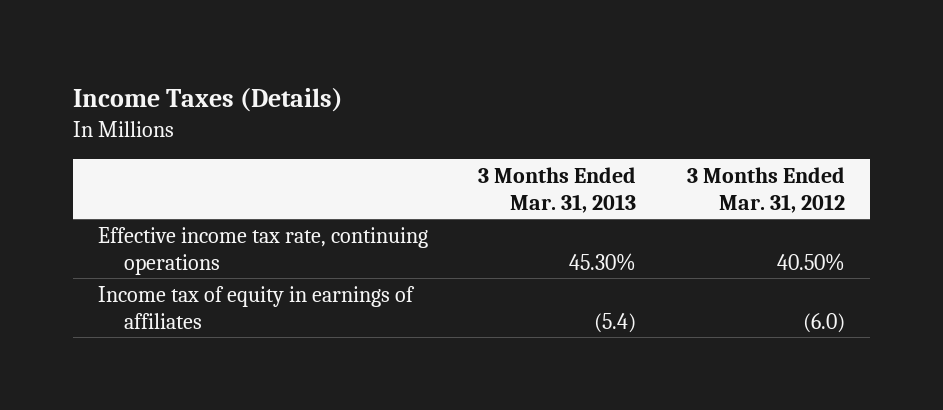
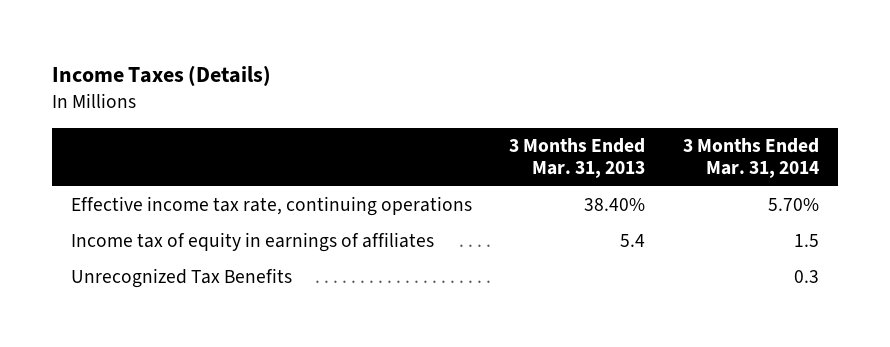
- | 3 Months Ended Mar. 31, 2013 | 3 Months Ended Mar. 31, 2012
+ | 3 Months Ended Mar. 31, 2013 | 3 Months Ended Mar. 31, 2014
- Effective income tax rate, continuing operations | 45.30% | 40.50%
- Income tax of equity in earnings of affiliates | (5.4) | (6.0)
+ Effective income tax rate, continuing operations | 38.40% | 5.70%
+ Income tax of equity in earnings of affiliates | 5.4 | 1.5
+ Unrecognized Tax Benefits | | 0.3

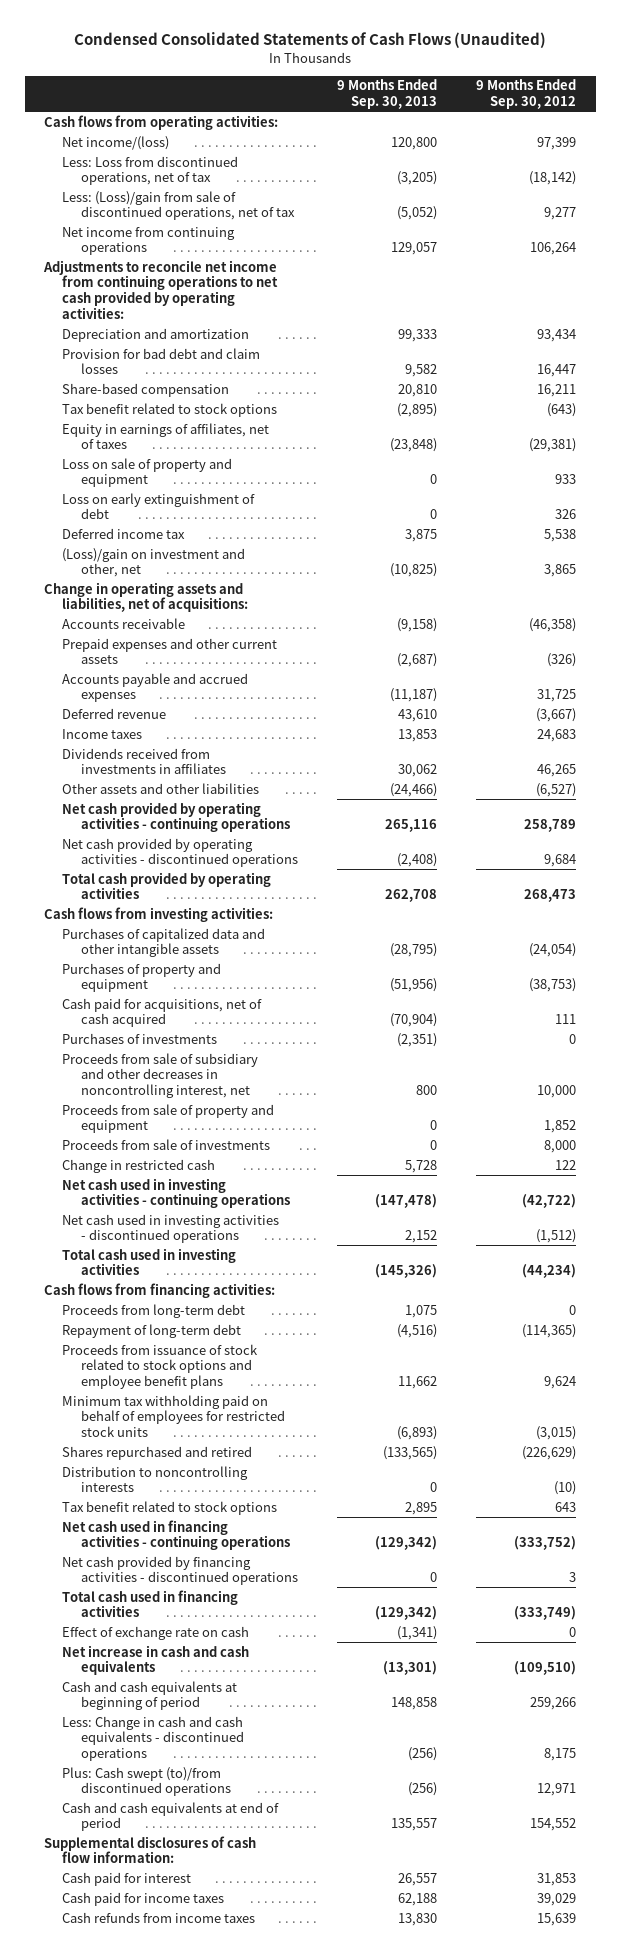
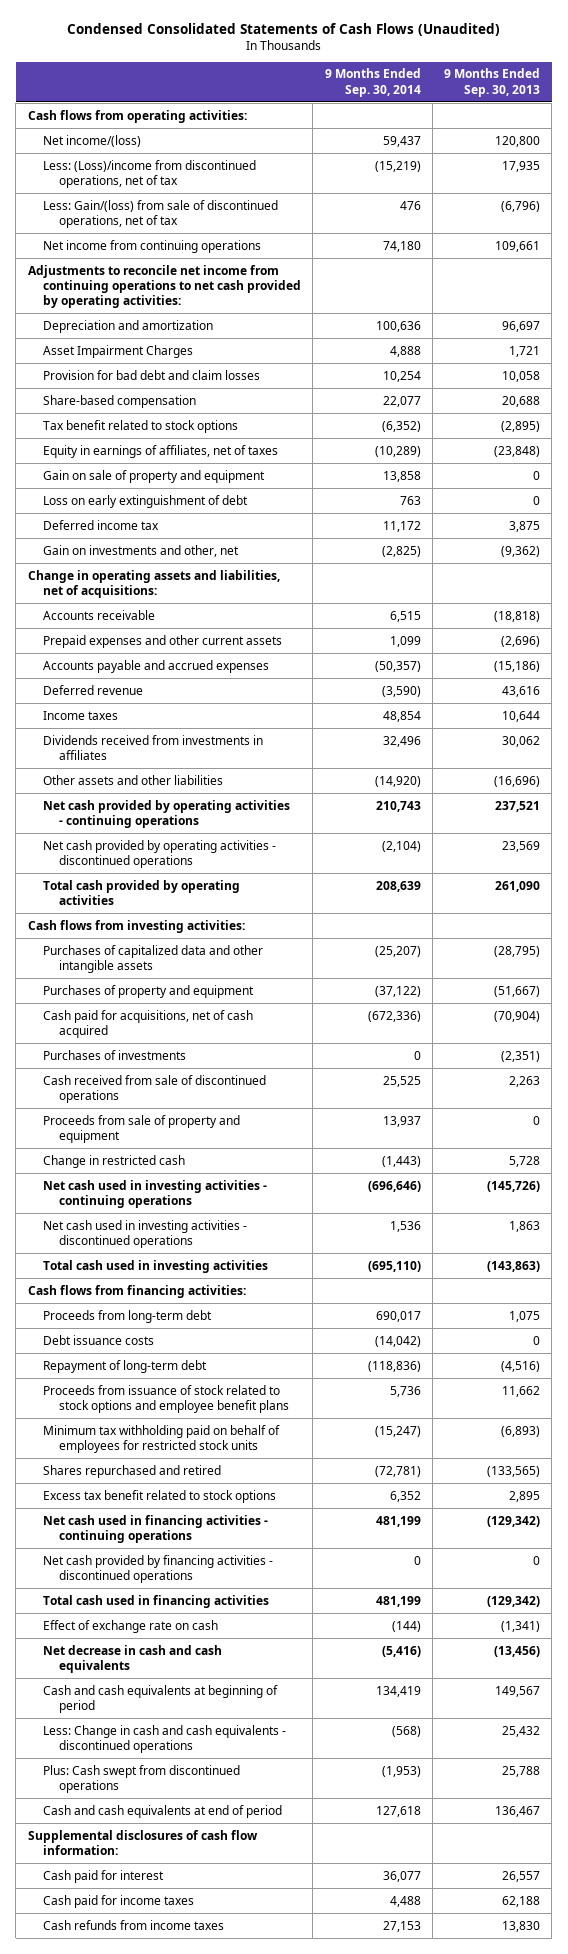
- | 9 Months Ended Sep. 30, 2013 | 9 Months Ended Sep. 30, 2012
+ | 9 Months Ended Sep. 30, 2014 | 9 Months Ended Sep. 30, 2013
- Less: Loss from discontinued operations, net of tax | (3,205) | (18,142)
- Less: (Loss)/gain from sale of discontinued operations, net of tax | (5,052) | 9,277
- Net income from continuing operations | 129,057 | 106,264
+ Less: (Loss)/income from discontinued operations, net of tax | (15,219) | 17,935
+ Less: Gain/(loss) from sale of discontinued operations, net of tax | 476 | (6,796)
+ Net income from continuing operations | 74,180 | 109,661
- Depreciation and amortization | 99,333 | 93,434
- Provision for bad debt and claim losses | 9,582 | 16,447
- Share-based compensation | 20,810 | 16,211
+ Depreciation and amortization | 100,636 | 96,697
+ Asset Impairment Charges | 4,888 | 1,721
+ Provision for bad debt and claim losses | 10,254 | 10,058
+ Share-based compensation | 22,077 | 20,688
- Loss on sale of property and equipment | 0 | 933
+ Gain on sale of property and equipment | 13,858 | 0
- (Loss)/gain on investment and other, net | (10,825) | 3,865
+ Gain on investments and other, net | (2,825) | (9,362)
- Accounts receivable | (9,158) | (46,358)
- Prepaid expenses and other current assets | (2,687) | (326)
- Accounts payable and accrued expenses | (11,187) | 31,725
- Deferred revenue | 43,610 | (3,667)
- Income taxes | 13,853 | 24,683
+ Accounts receivable | 6,515 | (18,818)
+ Prepaid expenses and other current assets | 1,099 | (2,696)
+ Accounts payable and accrued expenses | (50,357) | (15,186)
+ Deferred revenue | (3,590) | 43,616
+ Income taxes | 48,854 | 10,644
- Other assets and other liabilities | (24,466) | (6,527)
- Net cash provided by operating activities - continuing operations | 265,116 | 258,789
- Net cash provided by operating activities - discontinued operations | (2,408) | 9,684
- Total cash provided by operating activities | 262,708 | 268,473
+ Other assets and other liabilities | (14,920) | (16,696)
+ Net cash provided by operating activities - continuing operations | 210,743 | 237,521
+ Net cash provided by operating activities - discontinued operations | (2,104) | 23,569
+ Total cash provided by operating activities | 208,639 | 261,090
- Purchases of property and equipment | (51,956) | (38,753)
+ Purchases of property and equipment | (37,122) | (51,667)
- Proceeds from sale of subsidiary and other decreases in noncontrolling interest, net | 800 | 10,000
+ Cash received from sale of discontinued operations | 25,525 | 2,263
- Proceeds from sale of investments | 0 | 8,000
- Net cash used in investing activities - continuing operations | (147,478) | (42,722)
- Net cash used in investing activities - discontinued operations | 2,152 | (1,512)
- Total cash used in investing activities | (145,326) | (44,234)
+ Net cash used in investing activities - continuing operations | (696,646) | (145,726)
+ Net cash used in investing activities - discontinued operations | 1,536 | 1,863
+ Total cash used in investing activities | (695,110) | (143,863)
+ Debt issuance costs | (14,042) | 0
- Distribution to noncontrolling interests | 0 | (10)
- Tax benefit related to stock options | 2,895 | 643
+ Excess tax benefit related to stock options | 6,352 | 2,895
- Net increase in cash and cash equivalents | (13,301) | (109,510)
- Cash and cash equivalents at beginning of period | 148,858 | 259,266
- Less: Change in cash and cash equivalents - discontinued operations | (256) | 8,175
- Plus: Cash swept (to)/from discontinued operations | (256) | 12,971
- Cash and cash equivalents at end of period | 135,557 | 154,552
+ Net decrease in cash and cash equivalents | (5,416) | (13,456)
+ Cash and cash equivalents at beginning of period | 134,419 | 149,567
+ Less: Change in cash and cash equivalents - discontinued operations | (568) | 25,432
+ Plus: Cash swept from discontinued operations | (1,953) | 25,788
+ Cash and cash equivalents at end of period | 127,618 | 136,467

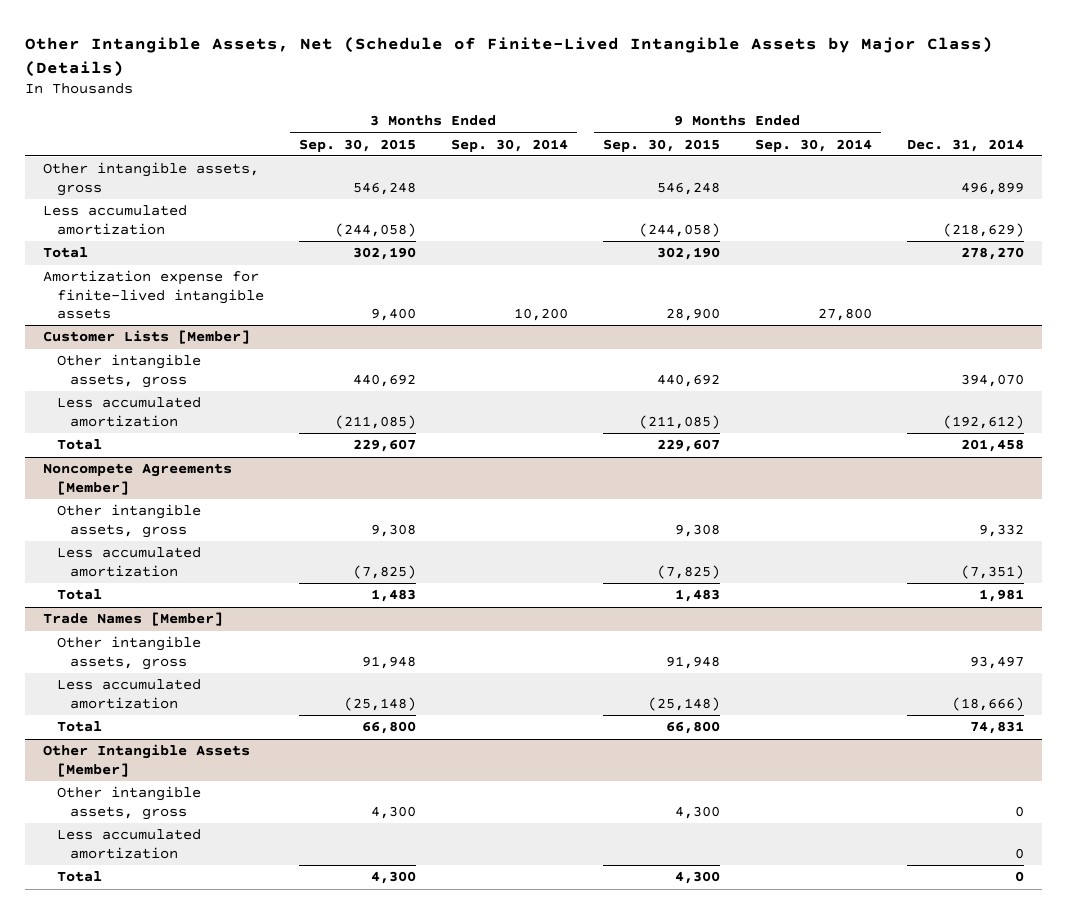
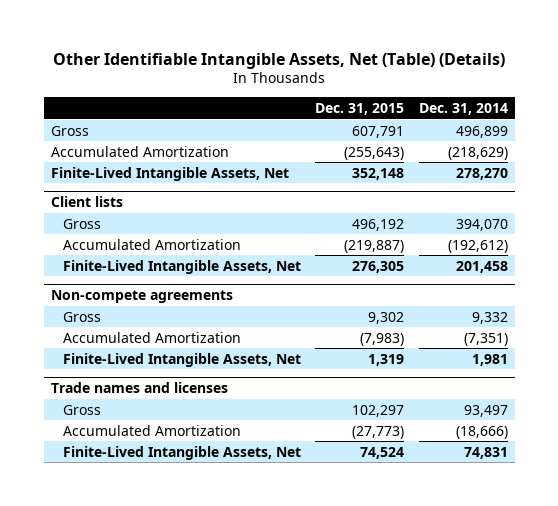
- Other Intangible Assets, Net (Schedule of Finite-Lived Intangible Assets by Major Class) (Details)
+ Other Identifiable Intangible Assets, Net (Table) (Details)
- | 3 Months Ended Sep. 30, 2015 | 3 Months Ended Sep. 30, 2014 | 9 Months Ended Sep. 30, 2015 | 9 Months Ended Sep. 30, 2014 | Dec. 31, 2014
+ | Dec. 31, 2015 | Dec. 31, 2014
- Other intangible assets, gross | 546,248 | | 546,248 | | 496,899
- Less accumulated amortization | (244,058) | | (244,058) | | (218,629)
- Total | 302,190 | | 302,190 | | 278,270
- Amortization expense for finite-lived intangible assets | 9,400 | 10,200 | 28,900 | 27,800 |
- Customer Lists [Member]
- Other intangible assets, gross | 440,692 | | 440,692 | | 394,070
- Less accumulated amortization | (211,085) | | (211,085) | | (192,612)
- Total | 229,607 | | 229,607 | | 201,458
- Noncompete Agreements [Member]
- Other intangible assets, gross | 9,308 | | 9,308 | | 9,332
- Less accumulated amortization | (7,825) | | (7,825) | | (7,351)
- Total | 1,483 | | 1,483 | | 1,981
- Trade Names [Member]
- Other intangible assets, gross | 91,948 | | 91,948 | | 93,497
- Less accumulated amortization | (25,148) | | (25,148) | | (18,666)
- Total | 66,800 | | 66,800 | | 74,831
- Other Intangible Assets [Member]
- Other intangible assets, gross | 4,300 | | 4,300 | | 0
- Less accumulated amortization | | | | | 0
- Total | 4,300 | | 4,300 | | 0
+ Gross | 607,791 | 496,899
+ Accumulated Amortization | (255,643) | (218,629)
+ Finite-Lived Intangible Assets, Net | 352,148 | 278,270
+ Client lists
+ Gross | 496,192 | 394,070
+ Accumulated Amortization | (219,887) | (192,612)
+ Finite-Lived Intangible Assets, Net | 276,305 | 201,458
+ Non-compete agreements
+ Gross | 9,302 | 9,332
+ Accumulated Amortization | (7,983) | (7,351)
+ Finite-Lived Intangible Assets, Net | 1,319 | 1,981
+ Trade names and licenses
+ Gross | 102,297 | 93,497
+ Accumulated Amortization | (27,773) | (18,666)
+ Finite-Lived Intangible Assets, Net | 74,524 | 74,831

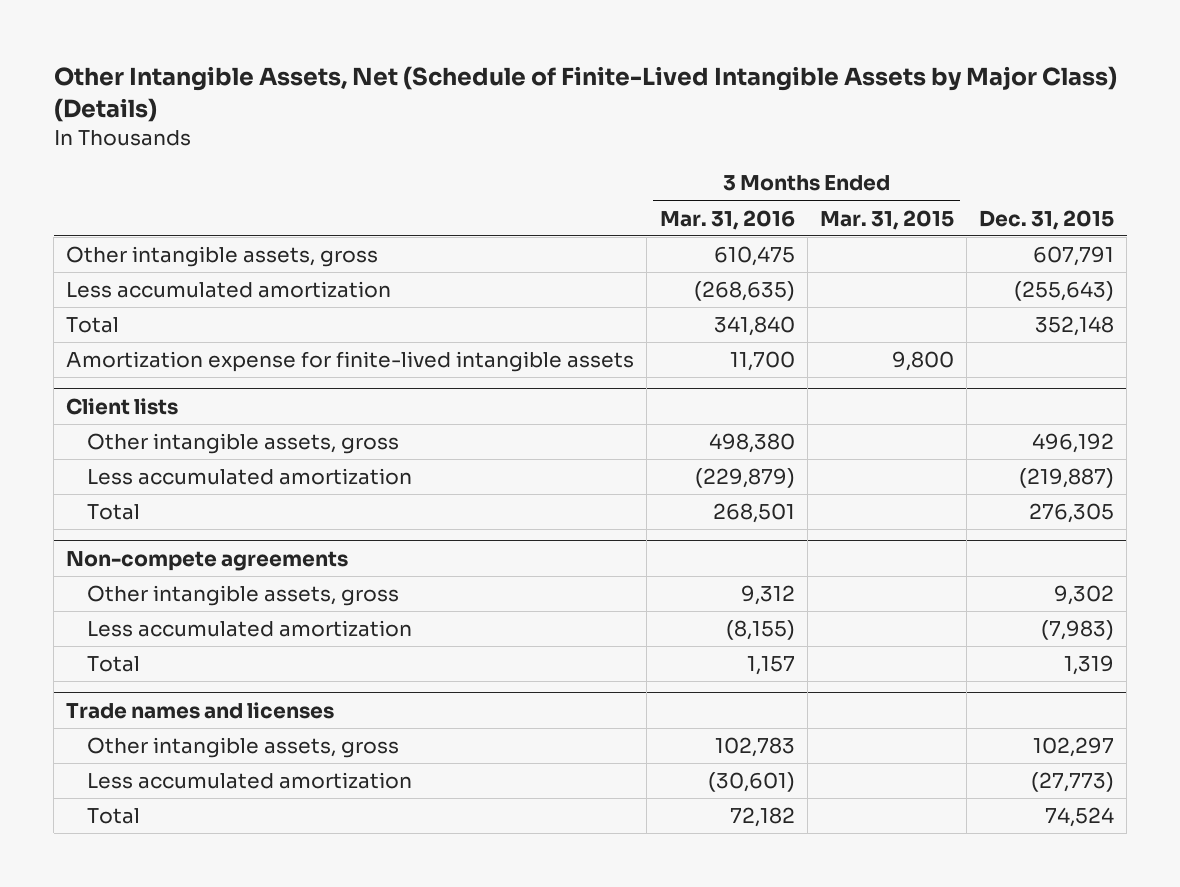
- Other Identifiable Intangible Assets, Net (Table) (Details)
+ Other Intangible Assets, Net (Schedule of Finite-Lived Intangible Assets by Major Class) (Details)
- | Dec. 31, 2015 | Dec. 31, 2014
+ | 3 Months Ended Mar. 31, 2016 | 3 Months Ended Mar. 31, 2015 | Dec. 31, 2015
- Gross | 607,791 | 496,899
- Accumulated Amortization | (255,643) | (218,629)
- Finite-Lived Intangible Assets, Net | 352,148 | 278,270
+ Other intangible assets, gross | 610,475 | | 607,791
+ Less accumulated amortization | (268,635) | | (255,643)
+ Total | 341,840 | | 352,148
+ Amortization expense for finite-lived intangible assets | 11,700 | 9,800 |
@ Client lists
- Gross | 496,192 | 394,070
- Accumulated Amortization | (219,887) | (192,612)
- Finite-Lived Intangible Assets, Net | 276,305 | 201,458
+ Other intangible assets, gross | 498,380 | | 496,192
+ Less accumulated amortization | (229,879) | | (219,887)
+ Total | 268,501 | | 276,305
@ Non-compete agreements
- Gross | 9,302 | 9,332
- Accumulated Amortization | (7,983) | (7,351)
- Finite-Lived Intangible Assets, Net | 1,319 | 1,981
+ Other intangible assets, gross | 9,312 | | 9,302
+ Less accumulated amortization | (8,155) | | (7,983)
+ Total | 1,157 | | 1,319
@ Trade names and licenses
- Gross | 102,297 | 93,497
- Accumulated Amortization | (27,773) | (18,666)
- Finite-Lived Intangible Assets, Net | 74,524 | 74,831
+ Other intangible assets, gross | 102,783 | | 102,297
+ Less accumulated amortization | (30,601) | | (27,773)
+ Total | 72,182 | | 74,524

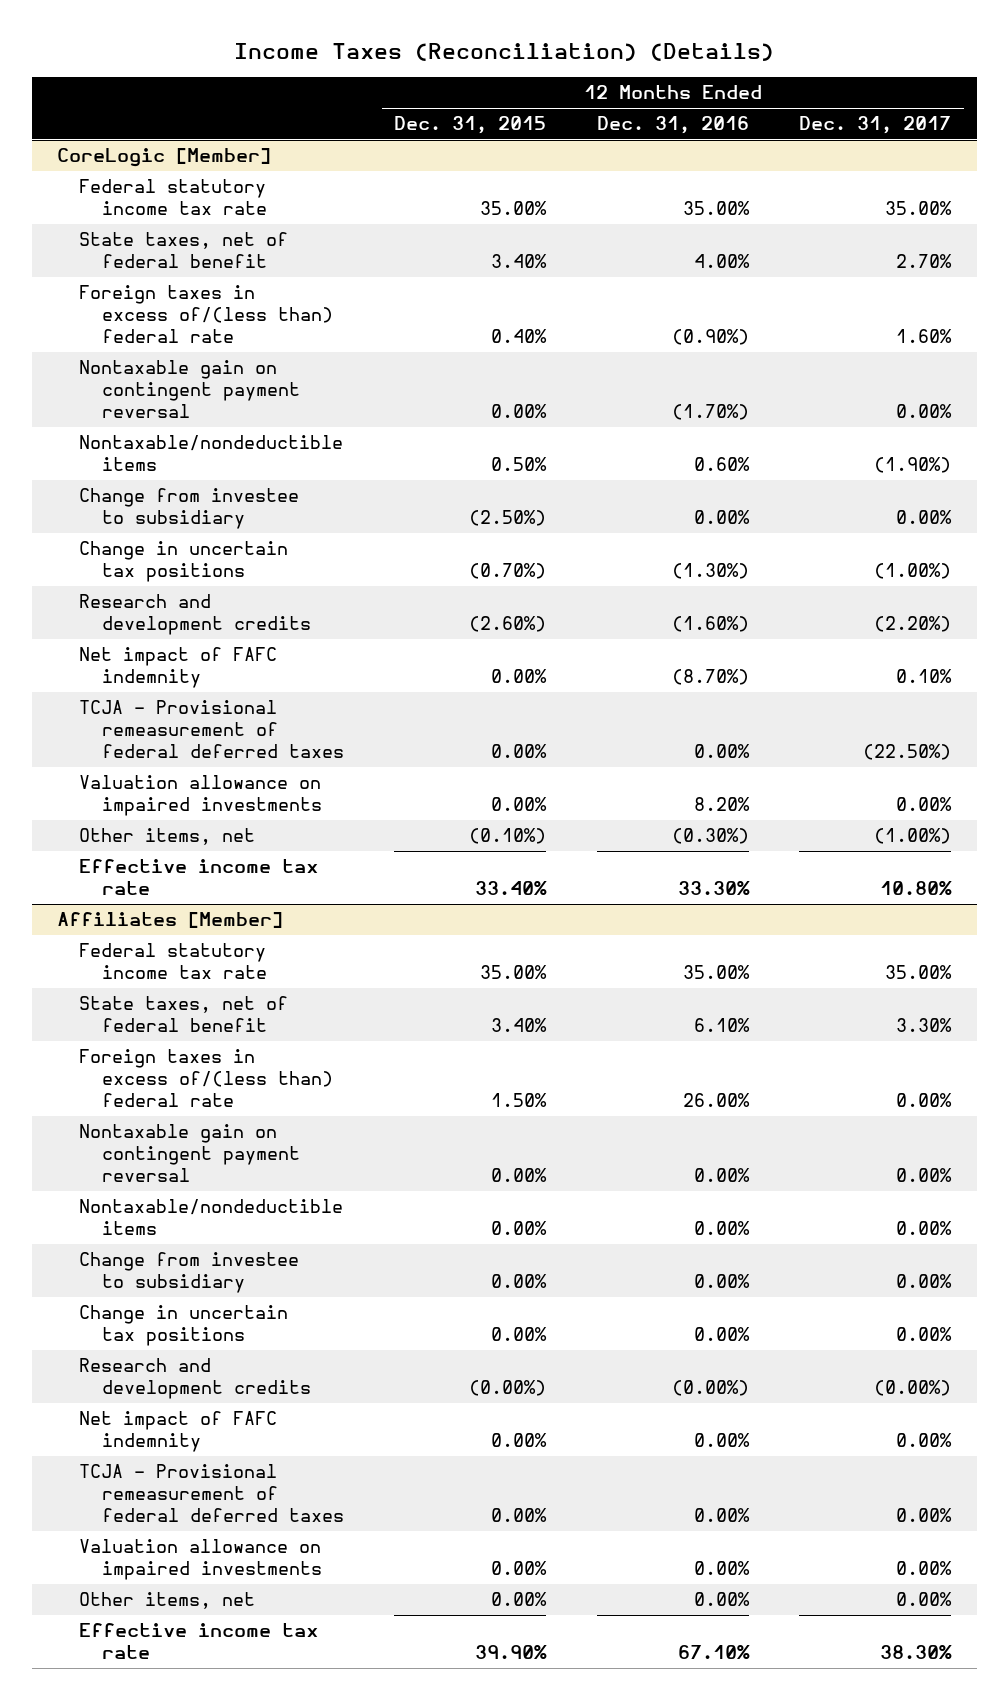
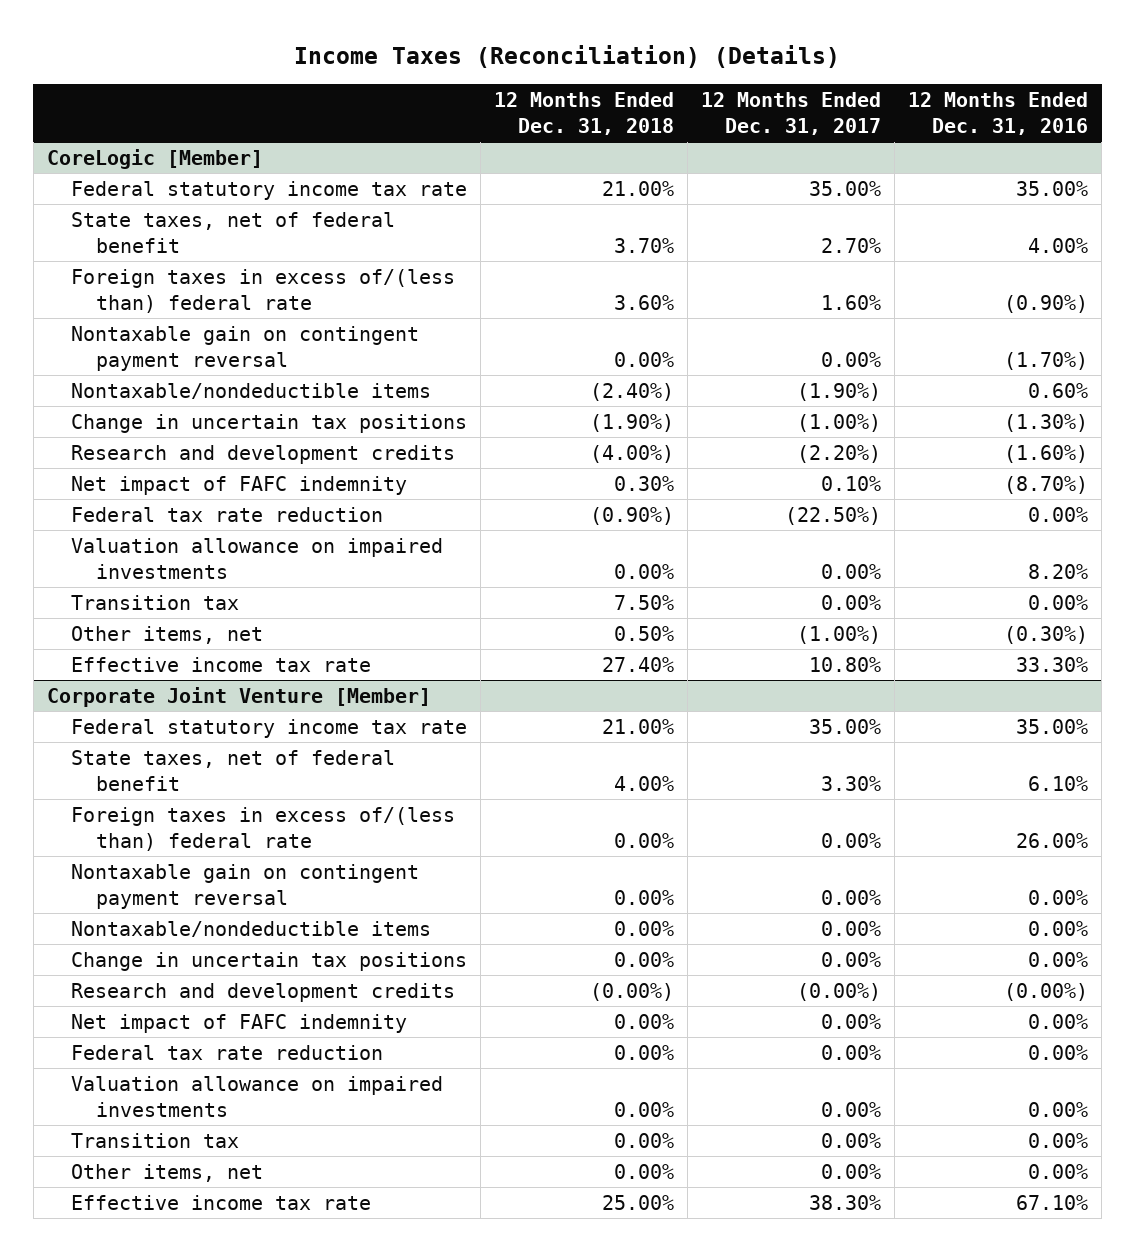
- | 12 Months Ended Dec. 31, 2015 | 12 Months Ended Dec. 31, 2016 | 12 Months Ended Dec. 31, 2017
+ | 12 Months Ended Dec. 31, 2018 | 12 Months Ended Dec. 31, 2017 | 12 Months Ended Dec. 31, 2016
@ CoreLogic [Member]
- Change from investee to subsidiary | (2.50%) | 0.00% | 0.00%
- TCJA - Provisional remeasurement of federal deferred taxes | 0.00% | 0.00% | (22.50%)
+ Federal tax rate reduction | (0.90%) | (22.50%) | 0.00%
+ Transition tax | 7.50% | 0.00% | 0.00%
- Affiliates [Member]
+ Corporate Joint Venture [Member]
- Change from investee to subsidiary | 0.00% | 0.00% | 0.00%
- TCJA - Provisional remeasurement of federal deferred taxes | 0.00% | 0.00% | 0.00%
+ Federal tax rate reduction | 0.00% | 0.00% | 0.00%
+ Transition tax | 0.00% | 0.00% | 0.00%

